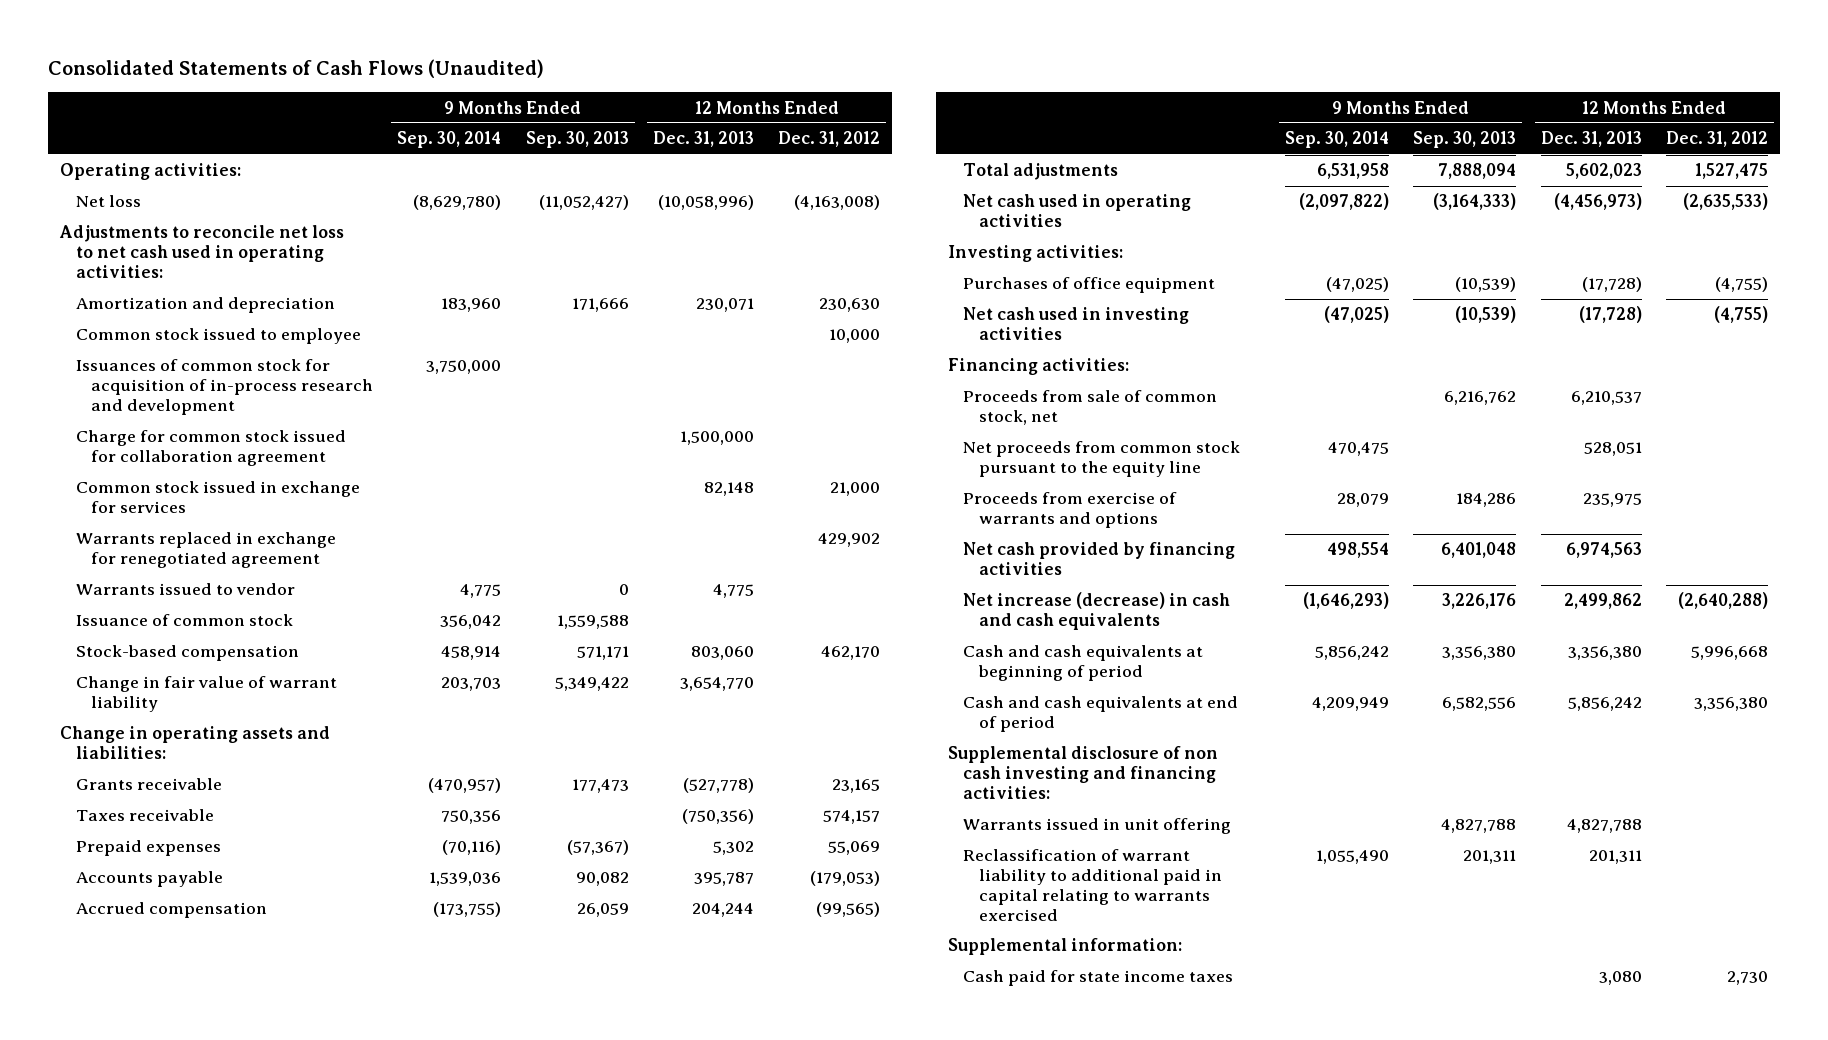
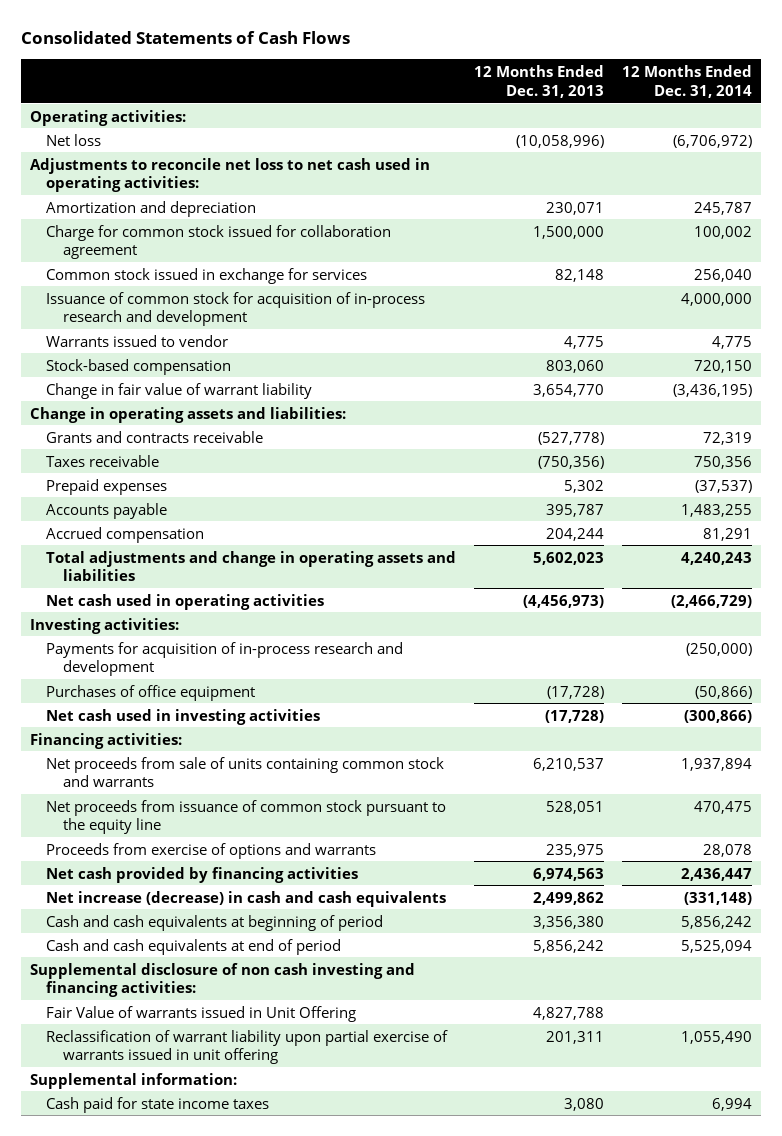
- Consolidated Statements of Cash Flows (Unaudited)
+ Consolidated Statements of Cash Flows
- | 9 Months Ended Sep. 30, 2014 | 9 Months Ended Sep. 30, 2013 | 12 Months Ended Dec. 31, 2013 | 12 Months Ended Dec. 31, 2012
+ | 12 Months Ended Dec. 31, 2013 | 12 Months Ended Dec. 31, 2014
- Common stock issued to employee | | | | 10,000
- Issuances of common stock for acquisition of in-process research and development | 3,750,000 | | |
- Warrants replaced in exchange for renegotiated agreement | | | | 429,902
+ Issuance of common stock for acquisition of in-process research and development | | 4,000,000
- Issuance of common stock | 356,042 | 1,559,588 | |
- Grants receivable | (470,957) | 177,473 | (527,778) | 23,165
+ Grants and contracts receivable | (527,778) | 72,319
- Total adjustments | 6,531,958 | 7,888,094 | 5,602,023 | 1,527,475
+ Total adjustments and change in operating assets and liabilities | 5,602,023 | 4,240,243
+ Payments for acquisition of in-process research and development | | (250,000)
- Proceeds from sale of common stock, net | | 6,216,762 | 6,210,537 |
- Net proceeds from common stock pursuant to the equity line | 470,475 | | 528,051 |
- Proceeds from exercise of warrants and options | 28,079 | 184,286 | 235,975 |
+ Net proceeds from sale of units containing common stock and warrants | 6,210,537 | 1,937,894
+ Net proceeds from issuance of common stock pursuant to the equity line | 528,051 | 470,475
+ Proceeds from exercise of options and warrants | 235,975 | 28,078
- Warrants issued in unit offering | | 4,827,788 | 4,827,788 |
- Reclassification of warrant liability to additional paid in capital relating to warrants exercised | 1,055,490 | 201,311 | 201,311 |
+ Fair Value of warrants issued in Unit Offering | 4,827,788 |
+ Reclassification of warrant liability upon partial exercise of warrants issued in unit offering | 201,311 | 1,055,490

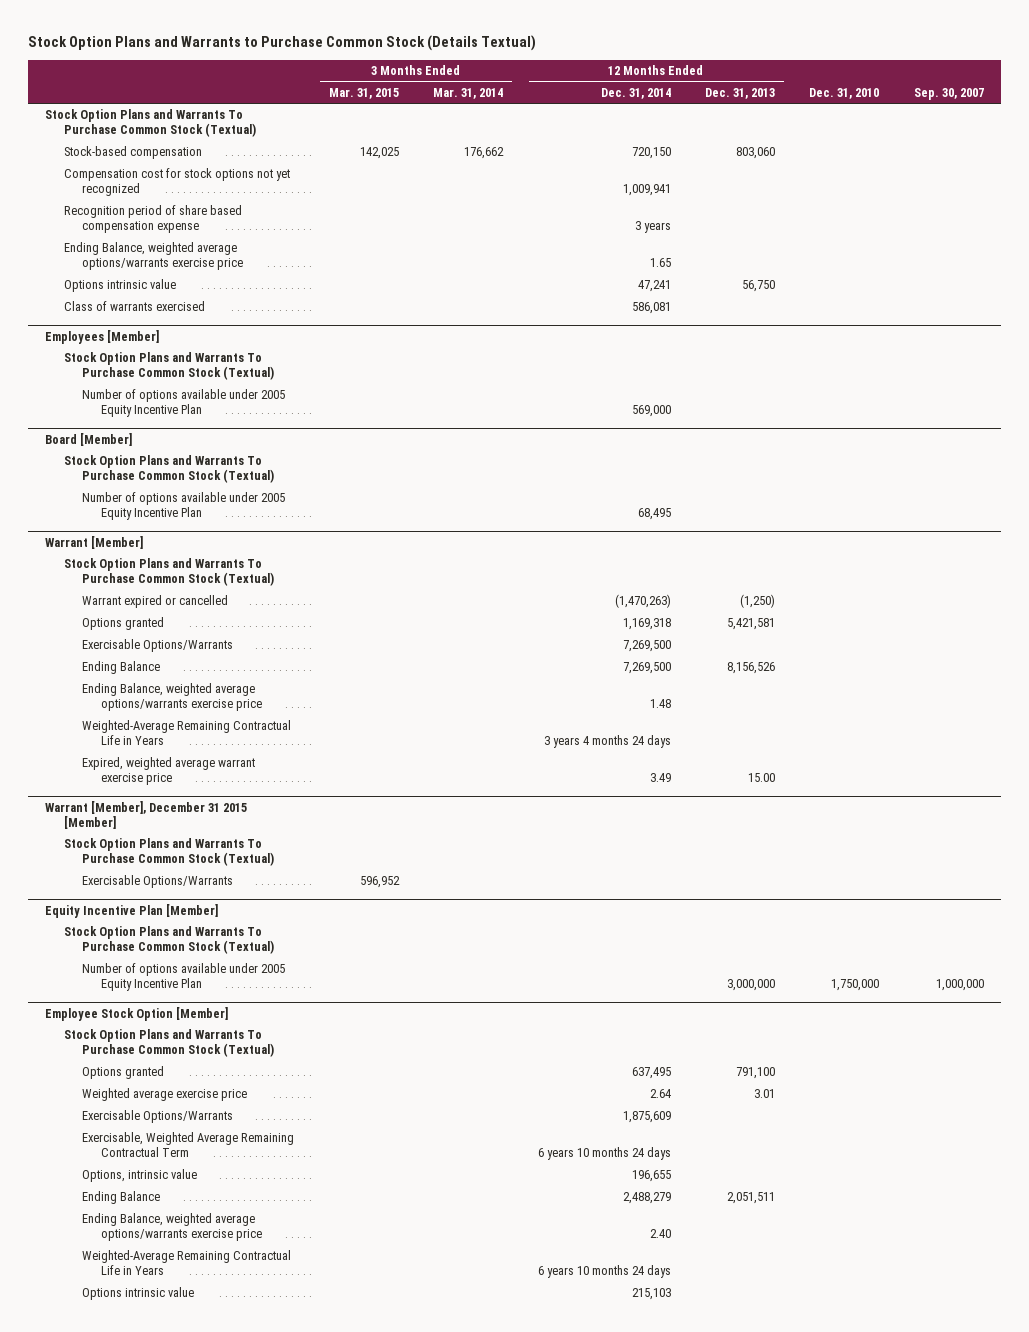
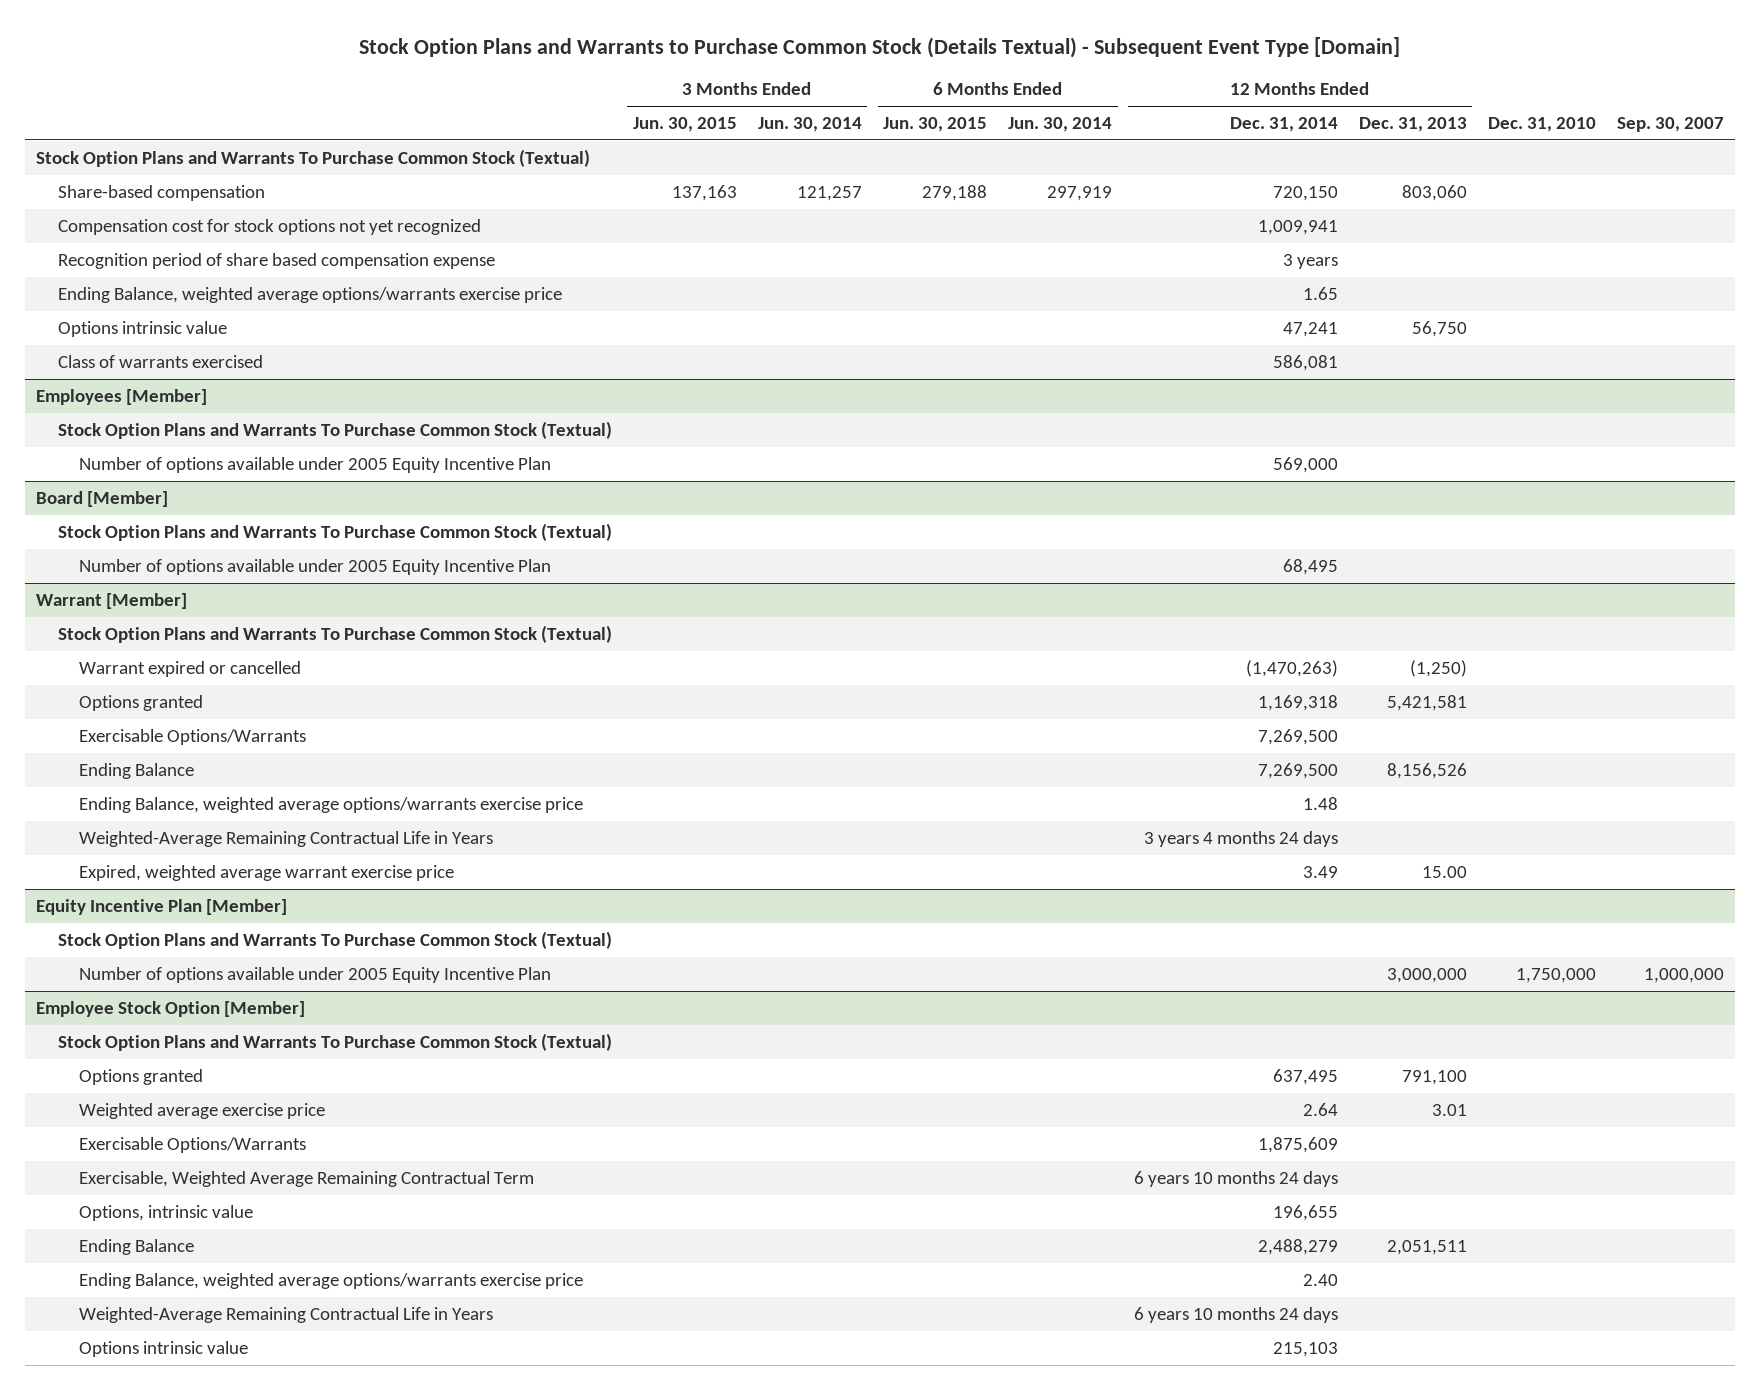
- Stock Option Plans and Warrants to Purchase Common Stock (Details Textual)
+ Stock Option Plans and Warrants to Purchase Common Stock (Details Textual) - Subsequent Event Type [Domain]
- | 3 Months Ended Mar. 31, 2015 | 3 Months Ended Mar. 31, 2014 | 12 Months Ended Dec. 31, 2014 | 12 Months Ended Dec. 31, 2013 | Dec. 31, 2010 | Sep. 30, 2007
+ | 3 Months Ended Jun. 30, 2015 | 3 Months Ended Jun. 30, 2014 | 6 Months Ended Jun. 30, 2015 | 6 Months Ended Jun. 30, 2014 | 12 Months Ended Dec. 31, 2014 | 12 Months Ended Dec. 31, 2013 | Dec. 31, 2010 | Sep. 30, 2007
- Stock-based compensation | 142,025 | 176,662 | 720,150 | 803,060 | |
+ Share-based compensation | 137,163 | 121,257 | 279,188 | 297,919 | 720,150 | 803,060 | |
- Warrant [Member], December 31 2015 [Member]
- Stock Option Plans and Warrants To Purchase Common Stock (Textual)
- Exercisable Options/Warrants | 596,952 | | | | |

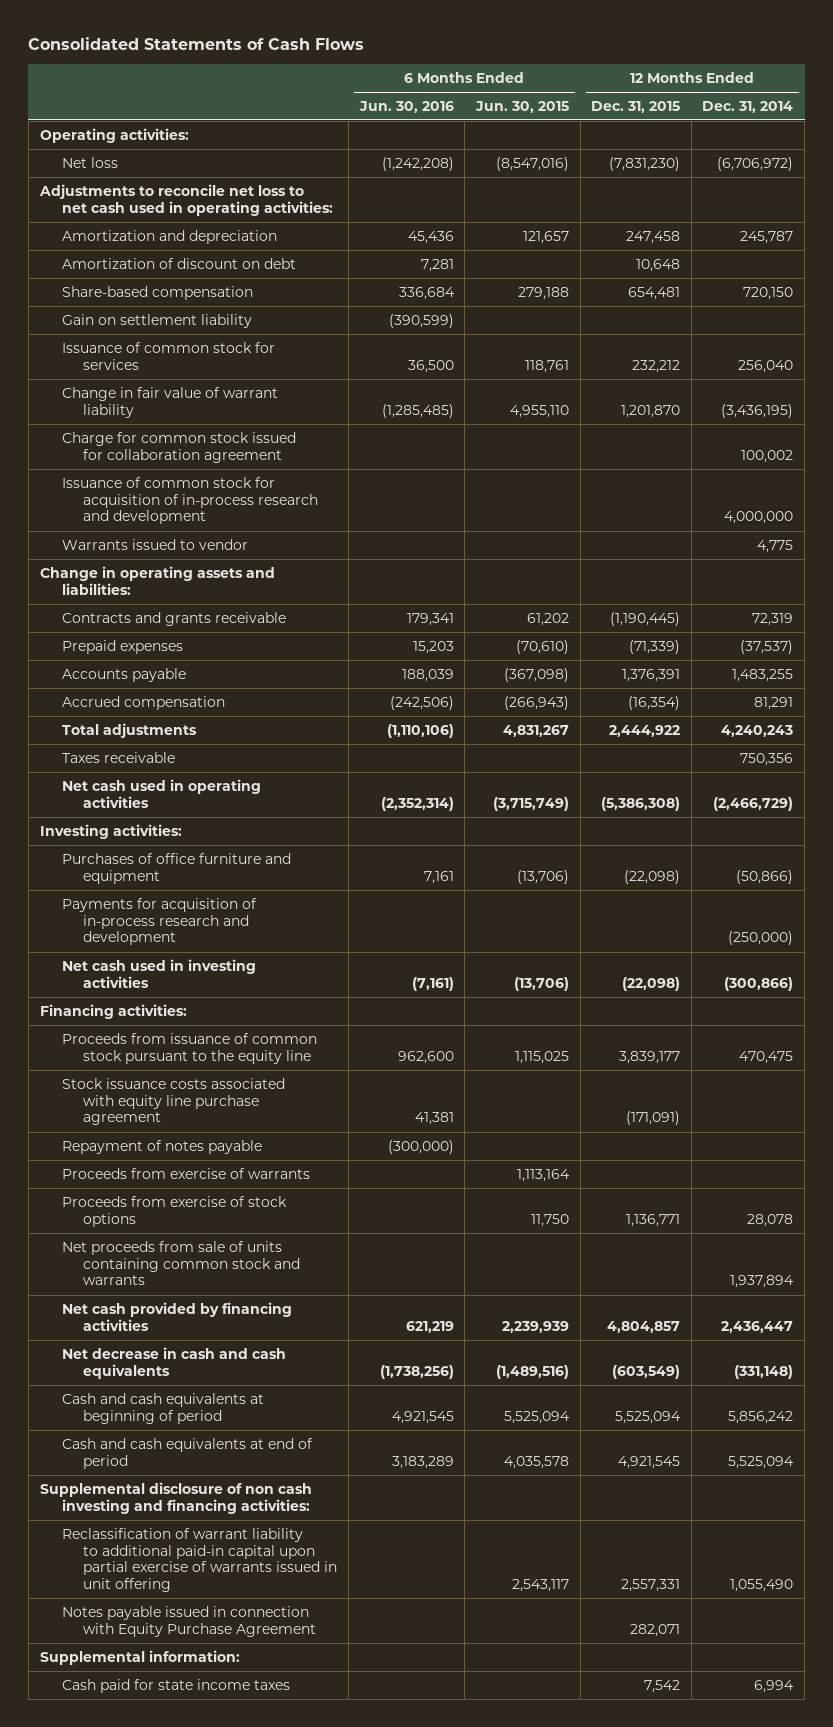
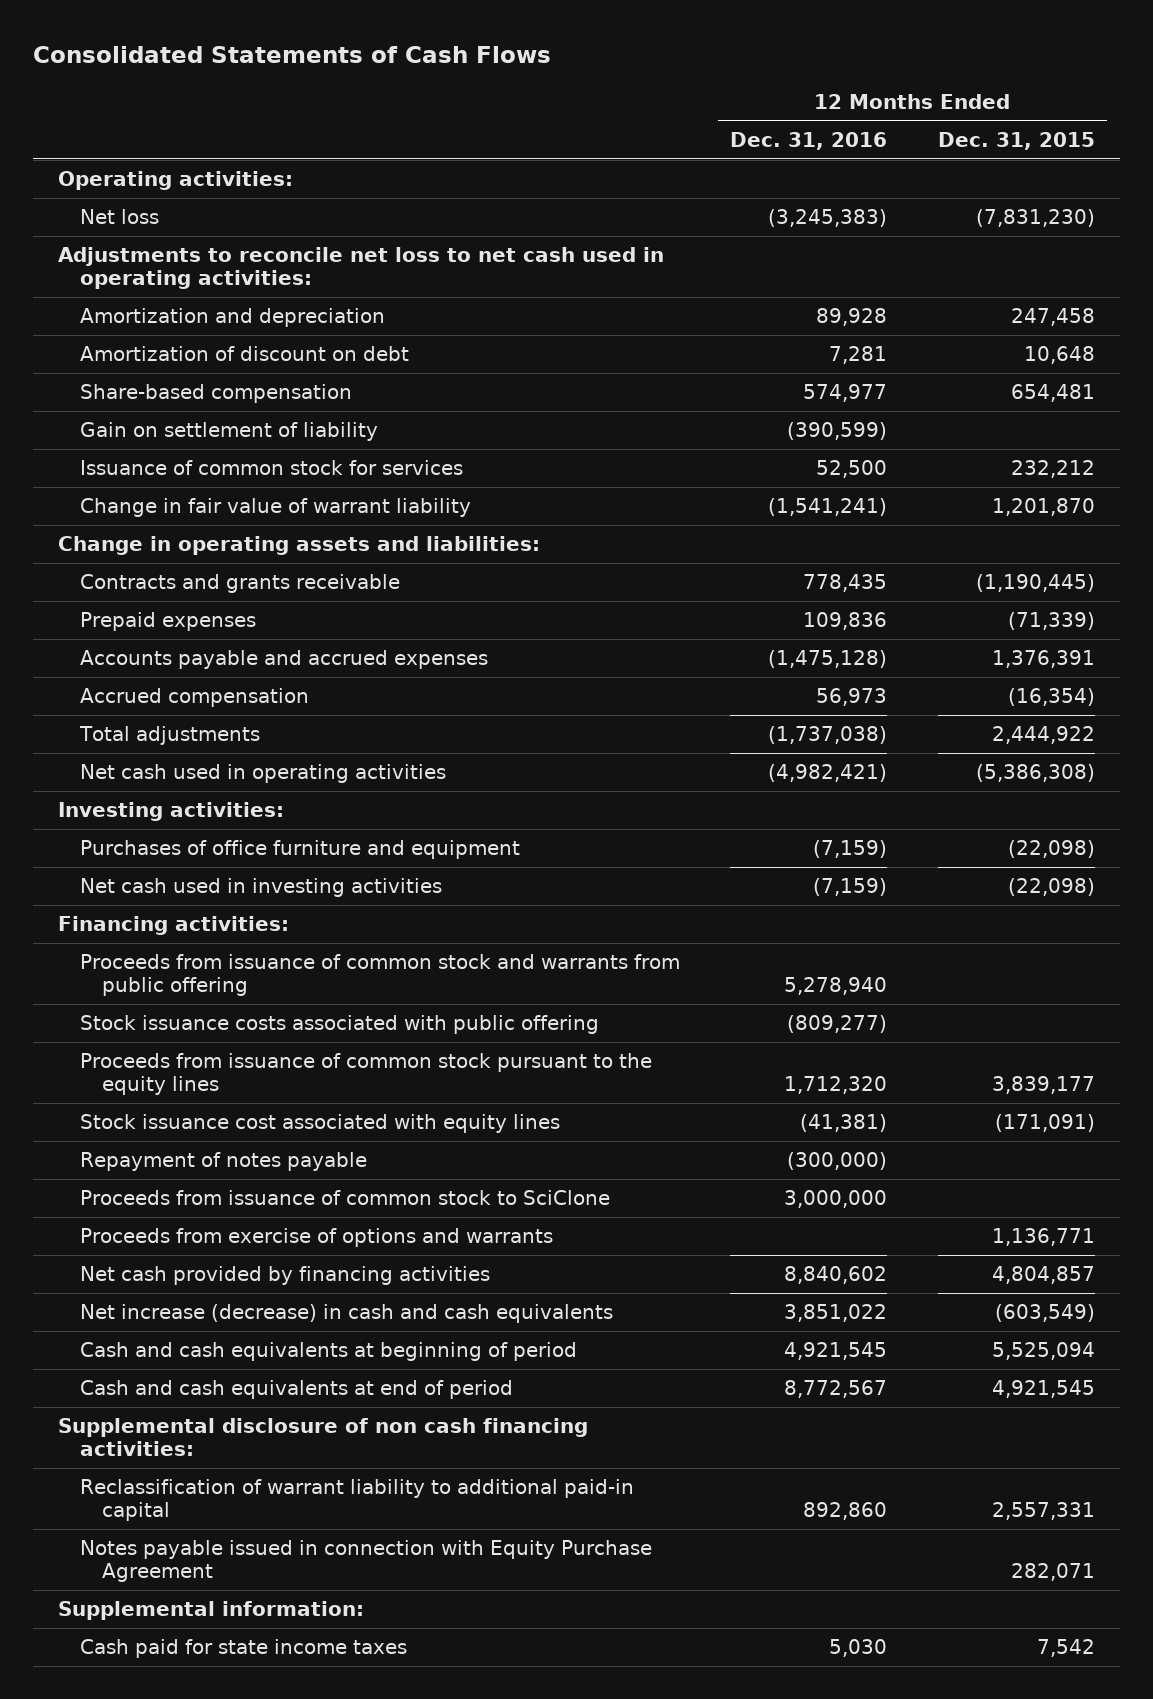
- | 6 Months Ended Jun. 30, 2016 | 6 Months Ended Jun. 30, 2015 | 12 Months Ended Dec. 31, 2015 | 12 Months Ended Dec. 31, 2014
+ | 12 Months Ended Dec. 31, 2016 | 12 Months Ended Dec. 31, 2015
- Gain on settlement liability | (390,599) | | |
+ Gain on settlement of liability | (390,599) |
- Charge for common stock issued for collaboration agreement | | | | 100,002
- Issuance of common stock for acquisition of in-process research and development | | | | 4,000,000
- Warrants issued to vendor | | | | 4,775
- Accounts payable | 188,039 | (367,098) | 1,376,391 | 1,483,255
+ Accounts payable and accrued expenses | (1,475,128) | 1,376,391
- Taxes receivable | | | | 750,356
- Payments for acquisition of in-process research and development | | | | (250,000)
- Proceeds from issuance of common stock pursuant to the equity line | 962,600 | 1,115,025 | 3,839,177 | 470,475
- Stock issuance costs associated with equity line purchase agreement | 41,381 | | (171,091) |
+ Proceeds from issuance of common stock and warrants from public offering | 5,278,940 |
+ Stock issuance costs associated with public offering | (809,277) |
+ Proceeds from issuance of common stock pursuant to the equity lines | 1,712,320 | 3,839,177
+ Stock issuance cost associated with equity lines | (41,381) | (171,091)
- Proceeds from exercise of warrants | | 1,113,164 | |
- Proceeds from exercise of stock options | | 11,750 | 1,136,771 | 28,078
- Net proceeds from sale of units containing common stock and warrants | | | | 1,937,894
+ Proceeds from issuance of common stock to SciClone | 3,000,000 |
+ Proceeds from exercise of options and warrants | | 1,136,771
- Net decrease in cash and cash equivalents | (1,738,256) | (1,489,516) | (603,549) | (331,148)
+ Net increase (decrease) in cash and cash equivalents | 3,851,022 | (603,549)
- Supplemental disclosure of non cash investing and financing activities:
- Reclassification of warrant liability to additional paid-in capital upon partial exercise of warrants issued in unit offering | | 2,543,117 | 2,557,331 | 1,055,490
+ Supplemental disclosure of non cash financing activities:
+ Reclassification of warrant liability to additional paid-in capital | 892,860 | 2,557,331

